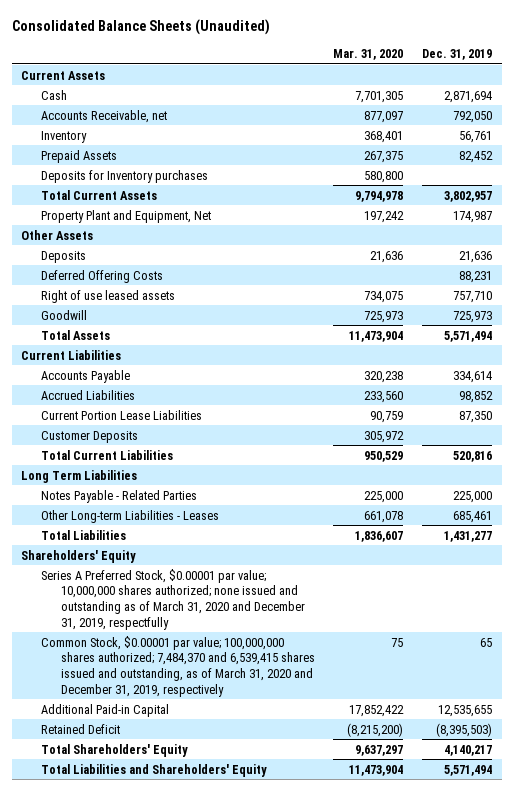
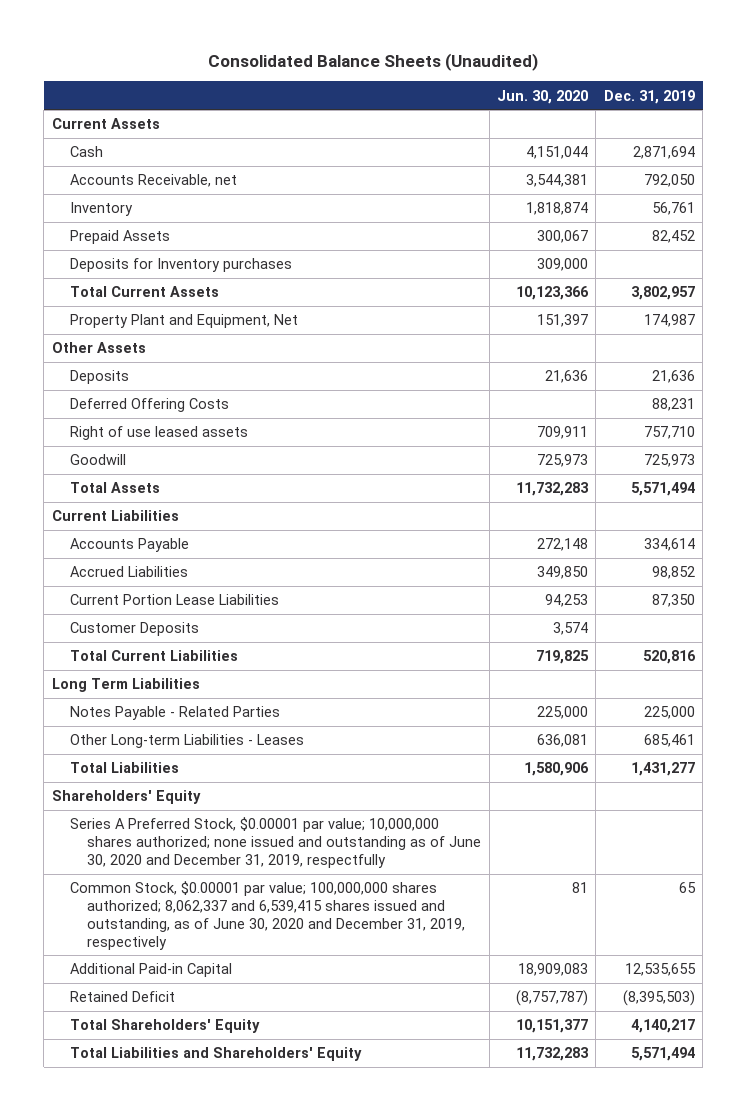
- | Mar. 31, 2020 | Dec. 31, 2019
+ | Jun. 30, 2020 | Dec. 31, 2019
- Series A Preferred Stock, $0.00001 par value; 10,000,000 shares authorized; none issued and outstanding as of March 31, 2020 and December 31, 2019, respectfully
- Common Stock, $0.00001 par value; 100,000,000 shares authorized; 7,484,370 and 6,539,415 shares issued and outstanding, as of March 31, 2020 and December 31, 2019, respectively | 75 | 65
+ Series A Preferred Stock, $0.00001 par value; 10,000,000 shares authorized; none issued and outstanding as of June 30, 2020 and December 31, 2019, respectfully
+ Common Stock, $0.00001 par value; 100,000,000 shares authorized; 8,062,337 and 6,539,415 shares issued and outstanding, as of June 30, 2020 and December 31, 2019, respectively | 81 | 65

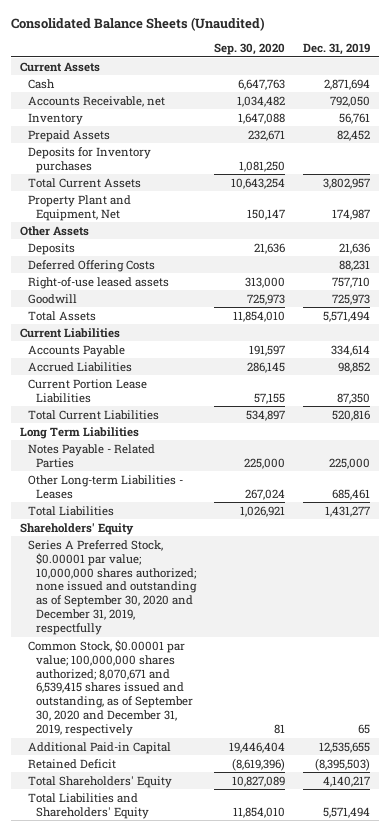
- | Jun. 30, 2020 | Dec. 31, 2019
+ | Sep. 30, 2020 | Dec. 31, 2019
- Right of use leased assets | 709,911 | 757,710
+ Right-of-use leased assets | 313,000 | 757,710
- Customer Deposits | 3,574 |
- Series A Preferred Stock, $0.00001 par value; 10,000,000 shares authorized; none issued and outstanding as of June 30, 2020 and December 31, 2019, respectfully
- Common Stock, $0.00001 par value; 100,000,000 shares authorized; 8,062,337 and 6,539,415 shares issued and outstanding, as of June 30, 2020 and December 31, 2019, respectively | 81 | 65
+ Series A Preferred Stock, $0.00001 par value; 10,000,000 shares authorized; none issued and outstanding as of September 30, 2020 and December 31, 2019, respectfully
+ Common Stock, $0.00001 par value; 100,000,000 shares authorized; 8,070,671 and 6,539,415 shares issued and outstanding, as of September 30, 2020 and December 31, 2019, respectively | 81 | 65

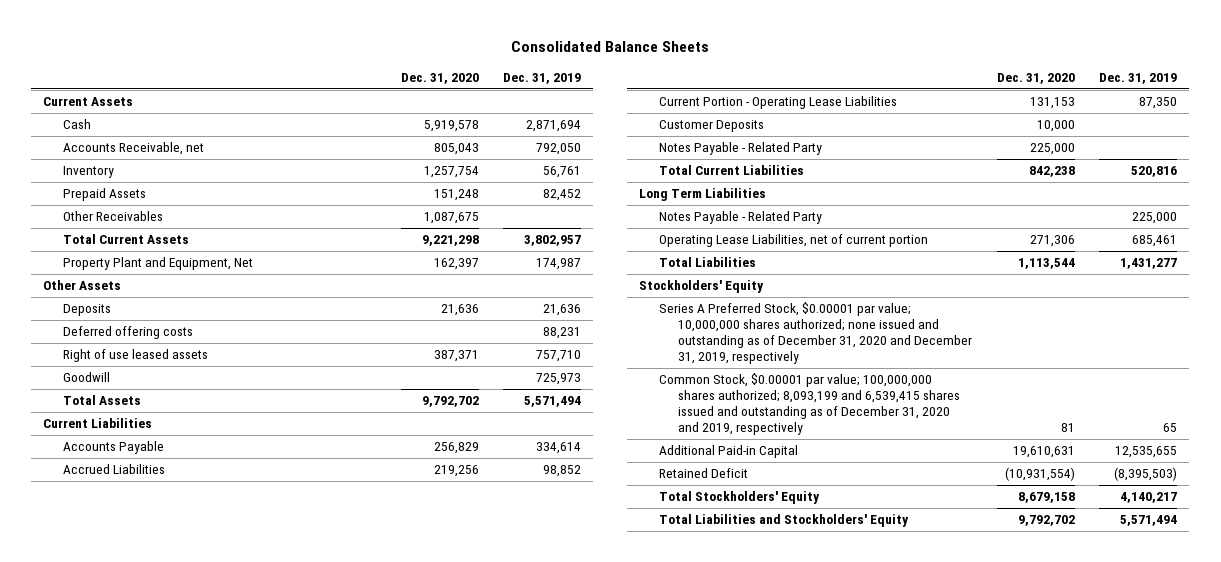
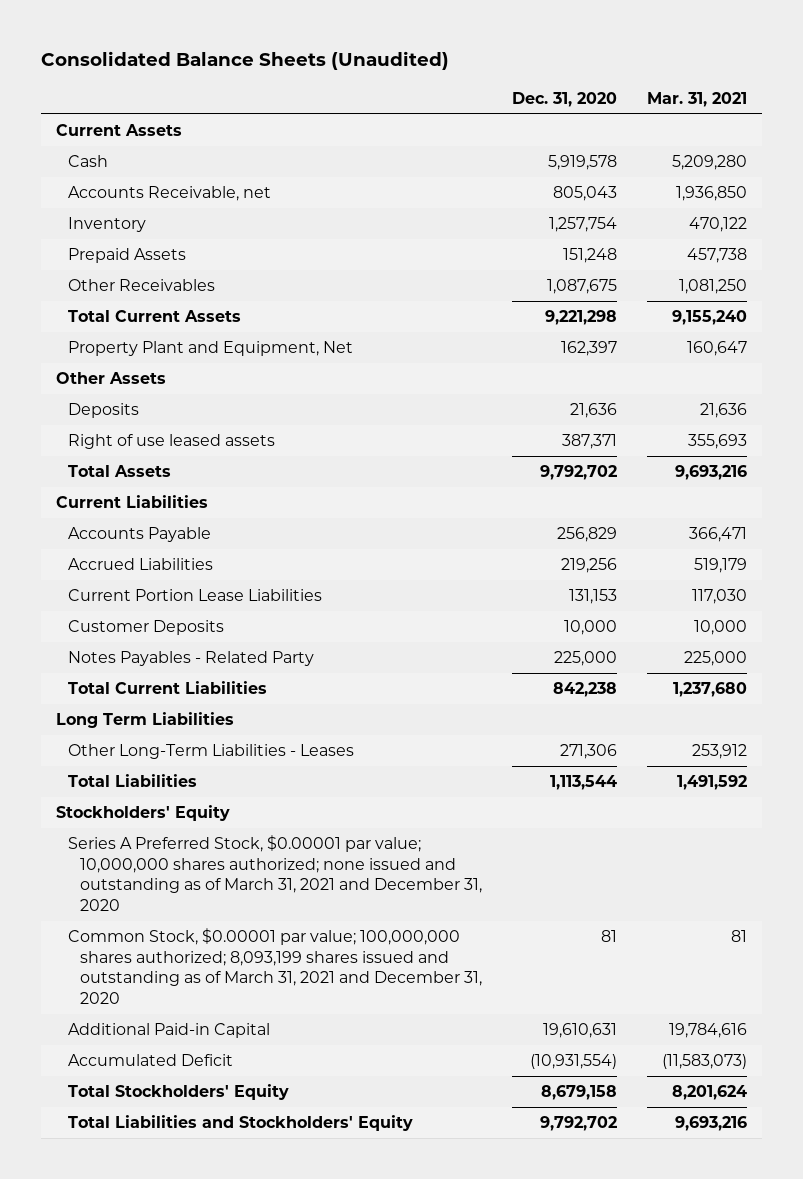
- Consolidated Balance Sheets
+ Consolidated Balance Sheets (Unaudited)
- | Dec. 31, 2020 | Dec. 31, 2019
+ | Dec. 31, 2020 | Mar. 31, 2021
- Deferred offering costs | | 88,231
- Goodwill | | 725,973
- Current Portion - Operating Lease Liabilities | 131,153 | 87,350
+ Current Portion Lease Liabilities | 131,153 | 117,030
- Notes Payable - Related Party | 225,000 |
+ Notes Payables - Related Party | 225,000 | 225,000
- Notes Payable - Related Party | | 225,000
- Operating Lease Liabilities, net of current portion | 271,306 | 685,461
+ Other Long-Term Liabilities - Leases | 271,306 | 253,912
- Series A Preferred Stock, $0.00001 par value; 10,000,000 shares authorized; none issued and outstanding as of December 31, 2020 and December 31, 2019, respectively
- Common Stock, $0.00001 par value; 100,000,000 shares authorized; 8,093,199 and 6,539,415 shares issued and outstanding as of December 31, 2020 and 2019, respectively | 81 | 65
+ Series A Preferred Stock, $0.00001 par value; 10,000,000 shares authorized; none issued and outstanding as of March 31, 2021 and December 31, 2020
+ Common Stock, $0.00001 par value; 100,000,000 shares authorized; 8,093,199 shares issued and outstanding as of March 31, 2021 and December 31, 2020 | 81 | 81
- Retained Deficit | (10,931,554) | (8,395,503)
+ Accumulated Deficit | (10,931,554) | (11,583,073)

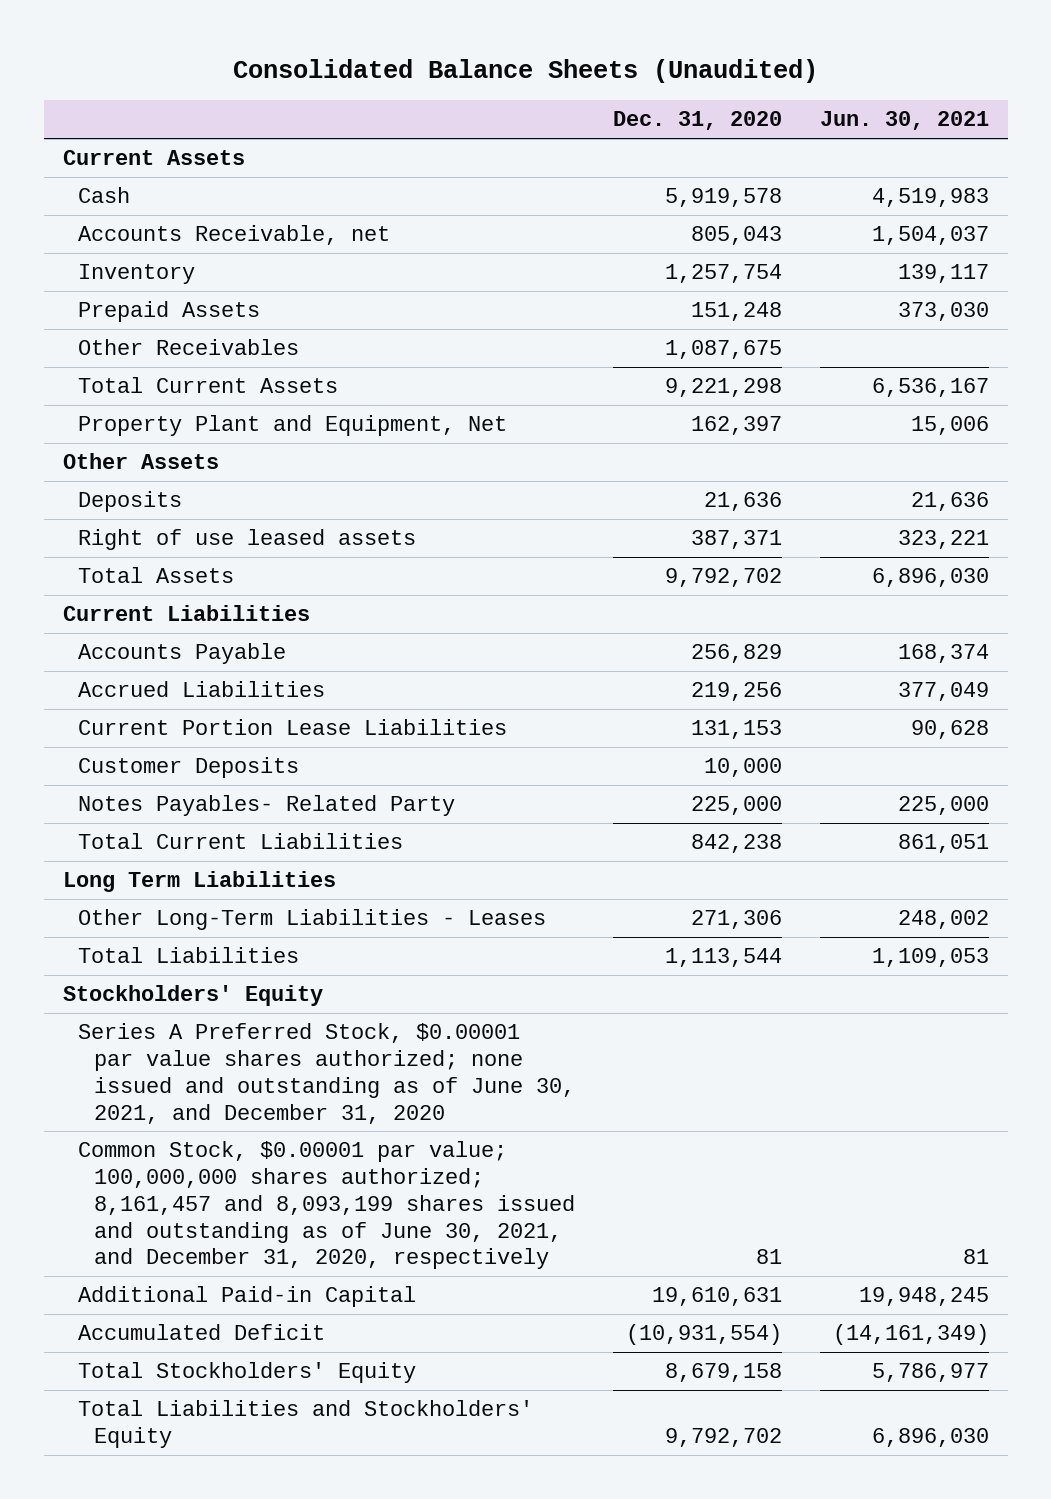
- | Dec. 31, 2020 | Mar. 31, 2021
+ | Dec. 31, 2020 | Jun. 30, 2021
- Notes Payables - Related Party | 225,000 | 225,000
+ Notes Payables- Related Party | 225,000 | 225,000
- Series A Preferred Stock, $0.00001 par value; 10,000,000 shares authorized; none issued and outstanding as of March 31, 2021 and December 31, 2020
- Common Stock, $0.00001 par value; 100,000,000 shares authorized; 8,093,199 shares issued and outstanding as of March 31, 2021 and December 31, 2020 | 81 | 81
+ Series A Preferred Stock, $0.00001 par value shares authorized; none issued and outstanding as of June 30, 2021, and December 31, 2020
+ Common Stock, $0.00001 par value; 100,000,000 shares authorized; 8,161,457 and 8,093,199 shares issued and outstanding as of June 30, 2021, and December 31, 2020, respectively | 81 | 81

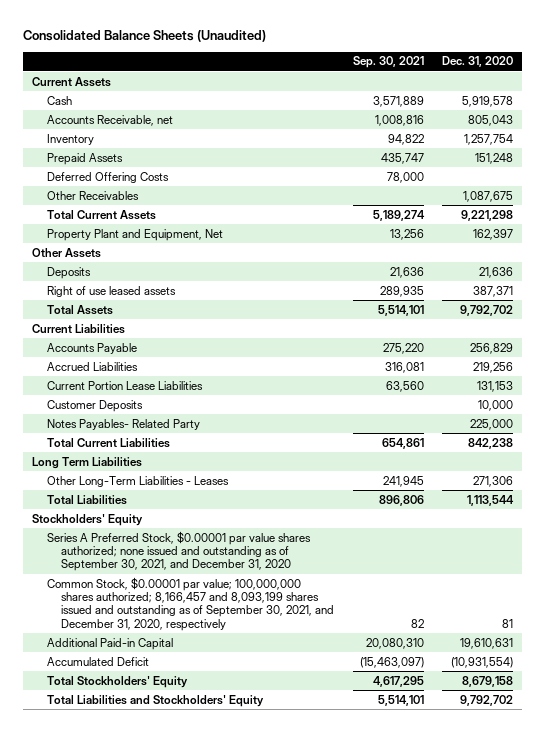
- | Dec. 31, 2020 | Jun. 30, 2021
+ | Sep. 30, 2021 | Dec. 31, 2020
+ Deferred Offering Costs | 78,000 |
- Series A Preferred Stock, $0.00001 par value shares authorized; none issued and outstanding as of June 30, 2021, and December 31, 2020
- Common Stock, $0.00001 par value; 100,000,000 shares authorized; 8,161,457 and 8,093,199 shares issued and outstanding as of June 30, 2021, and December 31, 2020, respectively | 81 | 81
+ Series A Preferred Stock, $0.00001 par value shares authorized; none issued and outstanding as of September 30, 2021, and December 31, 2020
+ Common Stock, $0.00001 par value; 100,000,000 shares authorized; 8,166,457 and 8,093,199 shares issued and outstanding as of September 30, 2021, and December 31, 2020, respectively | 82 | 81

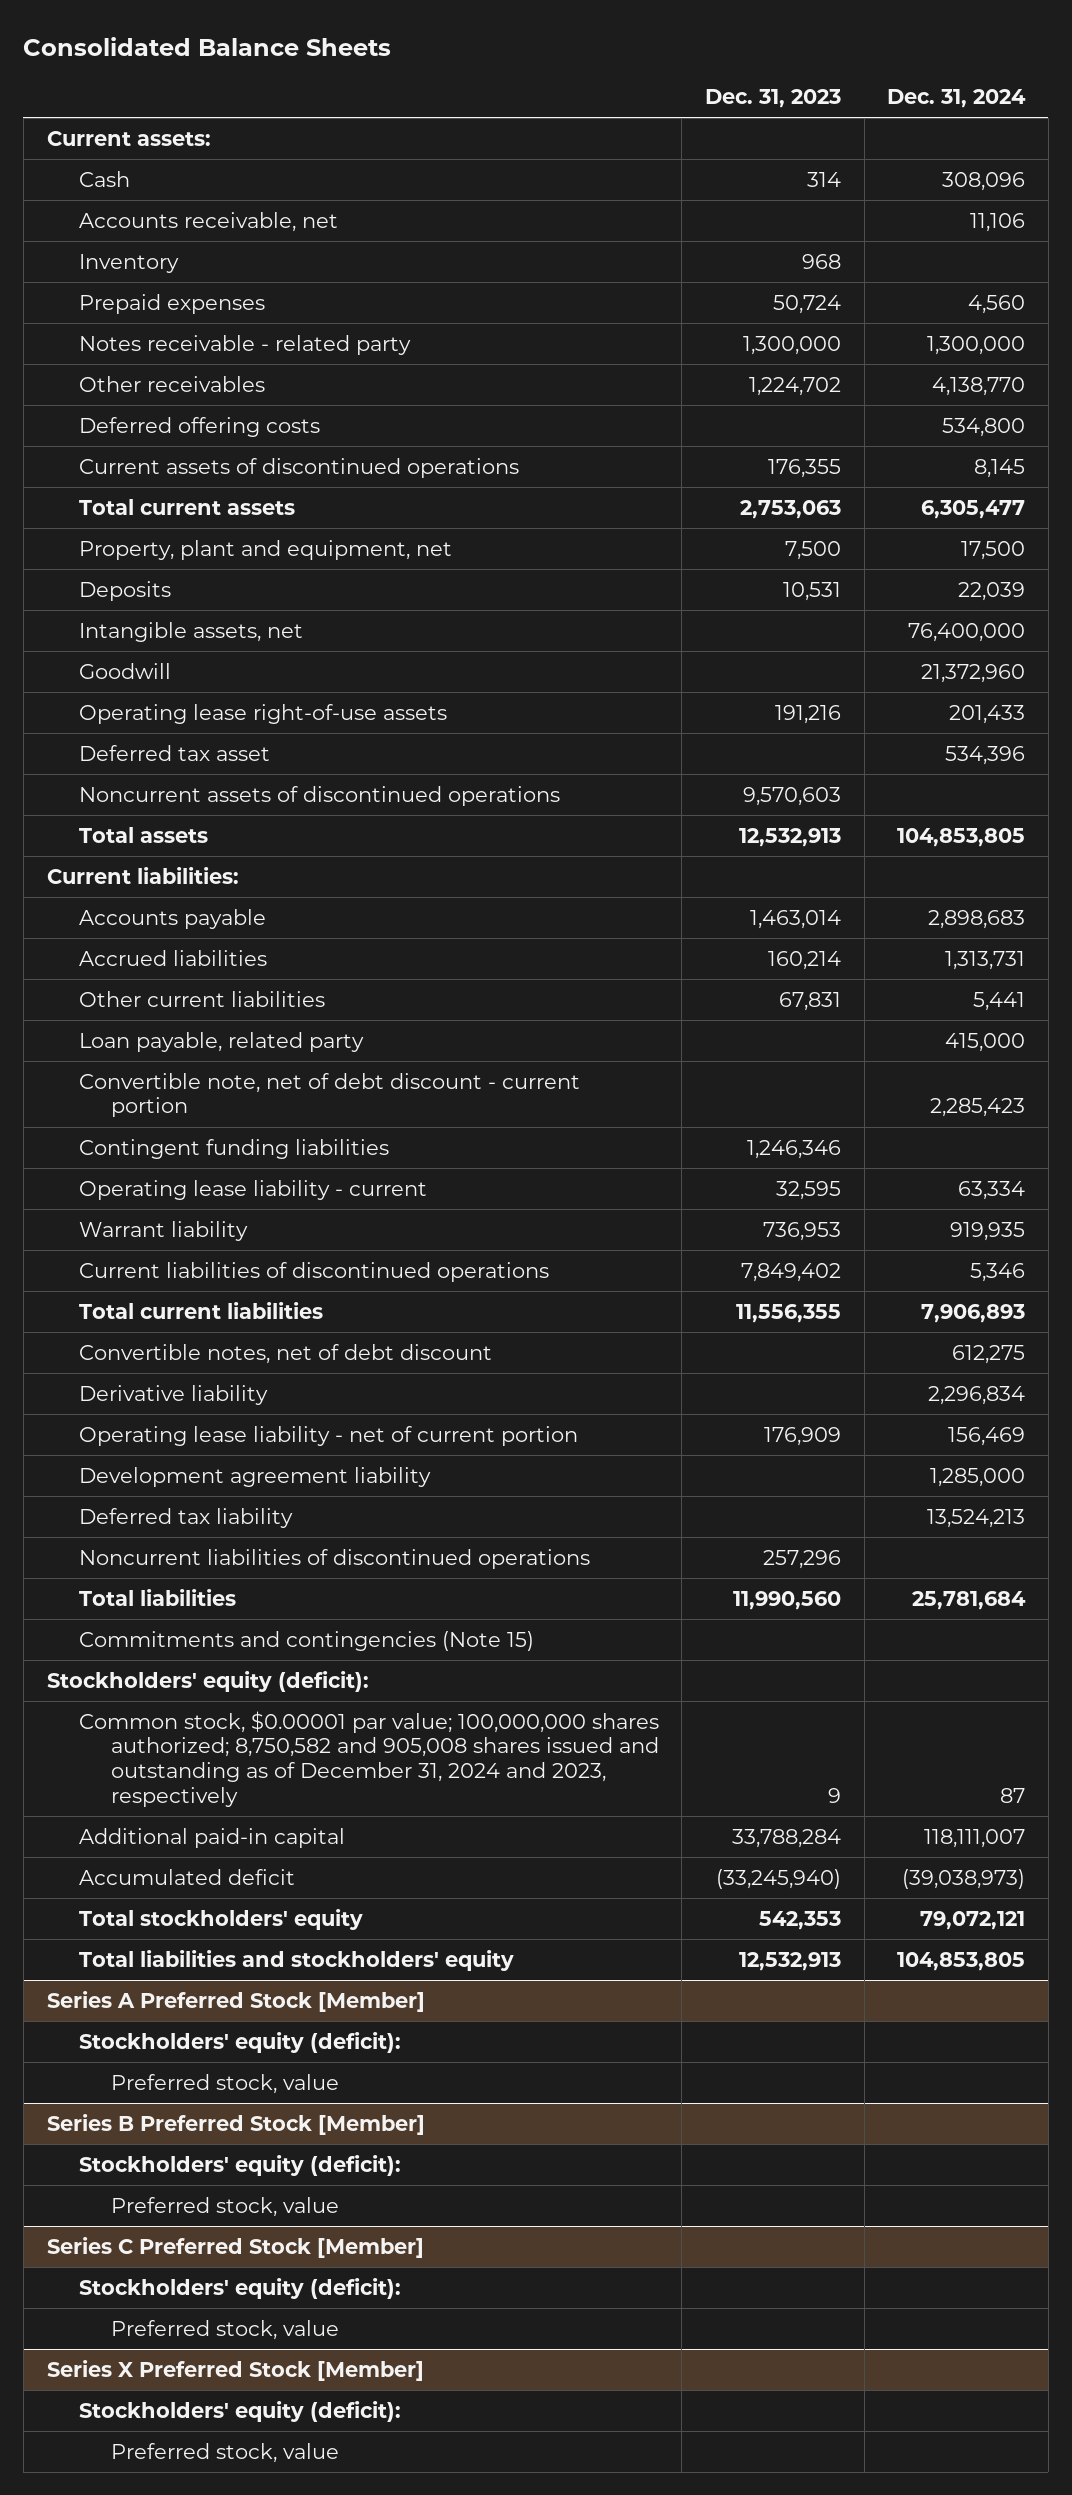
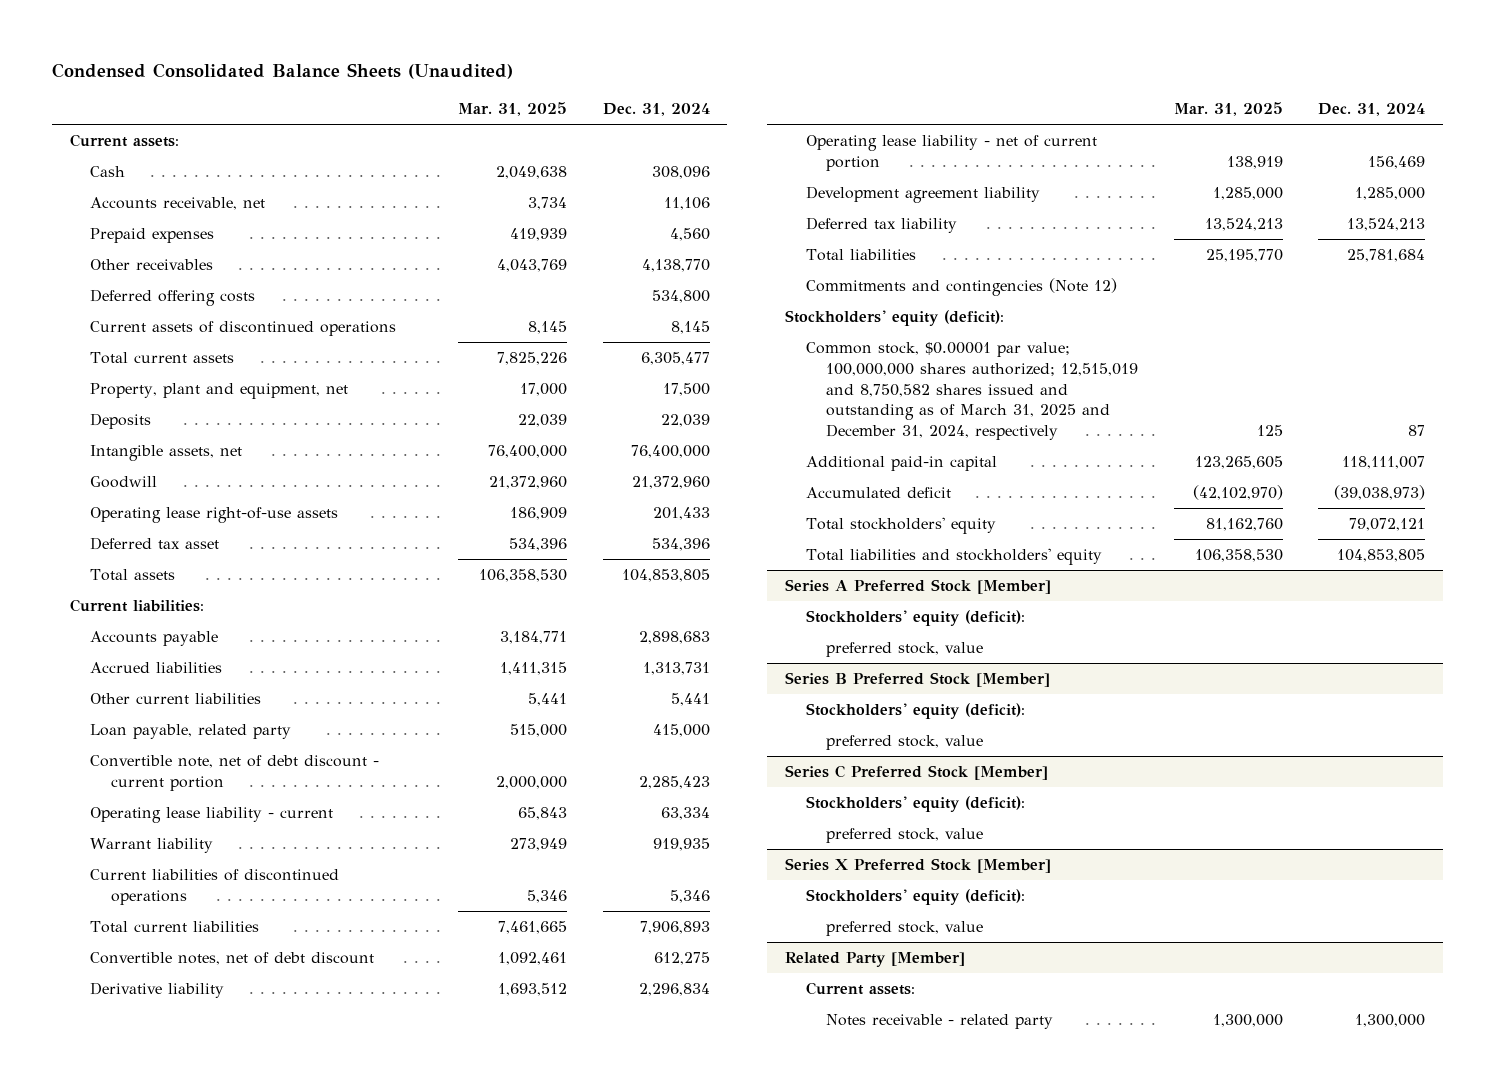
- Consolidated Balance Sheets
+ Condensed Consolidated Balance Sheets (Unaudited)
- | Dec. 31, 2023 | Dec. 31, 2024
+ | Mar. 31, 2025 | Dec. 31, 2024
- Inventory | 968 |
- Notes receivable - related party | 1,300,000 | 1,300,000
- Noncurrent assets of discontinued operations | 9,570,603 |
- Contingent funding liabilities | 1,246,346 |
- Noncurrent liabilities of discontinued operations | 257,296 |
- Commitments and contingencies (Note 15)
+ Commitments and contingencies (Note 12)
- Common stock, $0.00001 par value; 100,000,000 shares authorized; 8,750,582 and 905,008 shares issued and outstanding as of December 31, 2024 and 2023, respectively | 9 | 87
+ Common stock, $0.00001 par value; 100,000,000 shares authorized; 12,515,019 and 8,750,582 shares issued and outstanding as of March 31, 2025 and December 31, 2024, respectively | 125 | 87
@ Series A Preferred Stock [Member]
- Preferred stock, value
+ preferred stock, value
@ Series B Preferred Stock [Member]
- Preferred stock, value
+ preferred stock, value
@ Series C Preferred Stock [Member]
- Preferred stock, value
+ preferred stock, value
@ Series X Preferred Stock [Member]
- Preferred stock, value
+ preferred stock, value
+ Related Party [Member]
+ Current assets:
+ Notes receivable - related party | 1,300,000 | 1,300,000

